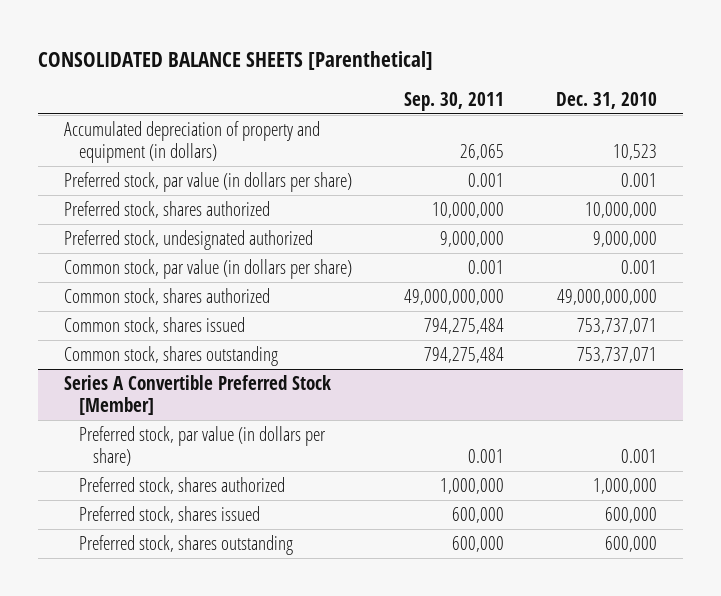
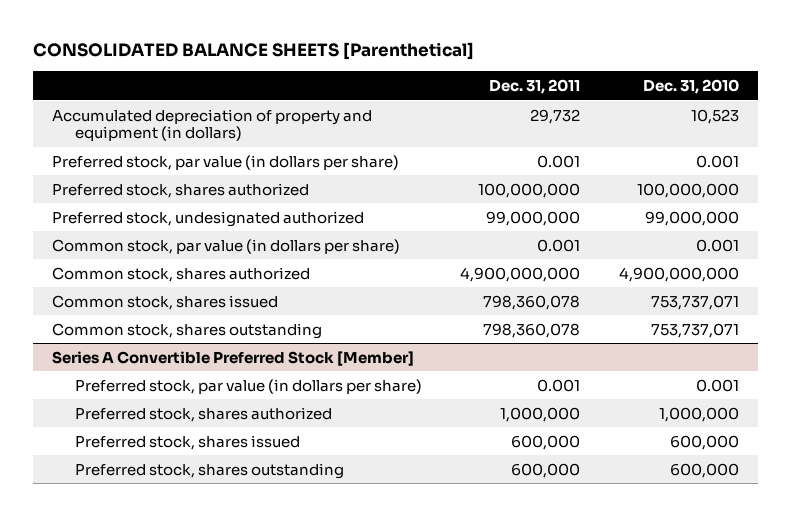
- | Sep. 30, 2011 | Dec. 31, 2010
+ | Dec. 31, 2011 | Dec. 31, 2010
- Preferred stock, shares authorized | 10,000,000 | 10,000,000
- Preferred stock, undesignated authorized | 9,000,000 | 9,000,000
+ Preferred stock, shares authorized | 100,000,000 | 100,000,000
+ Preferred stock, undesignated authorized | 99,000,000 | 99,000,000
- Common stock, shares authorized | 49,000,000,000 | 49,000,000,000
+ Common stock, shares authorized | 4,900,000,000 | 4,900,000,000

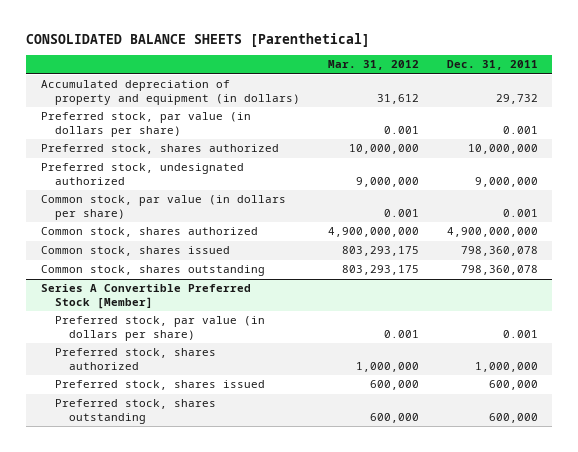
- | Dec. 31, 2011 | Dec. 31, 2010
+ | Mar. 31, 2012 | Dec. 31, 2011
- Preferred stock, shares authorized | 100,000,000 | 100,000,000
- Preferred stock, undesignated authorized | 99,000,000 | 99,000,000
+ Preferred stock, shares authorized | 10,000,000 | 10,000,000
+ Preferred stock, undesignated authorized | 9,000,000 | 9,000,000

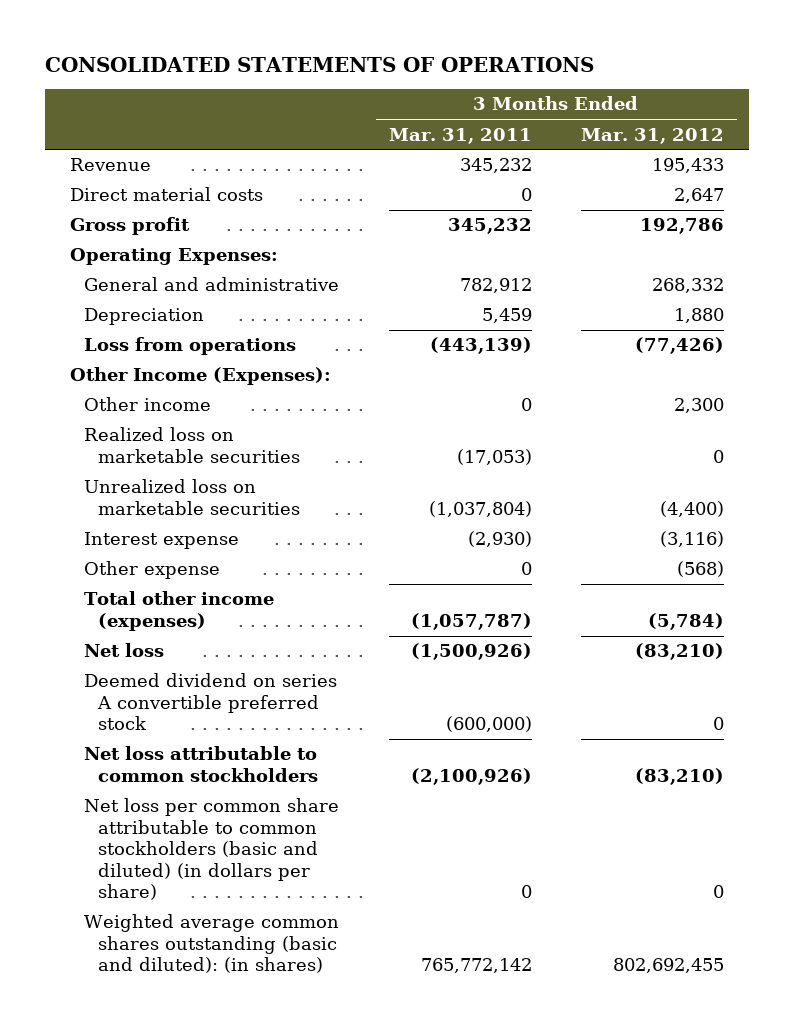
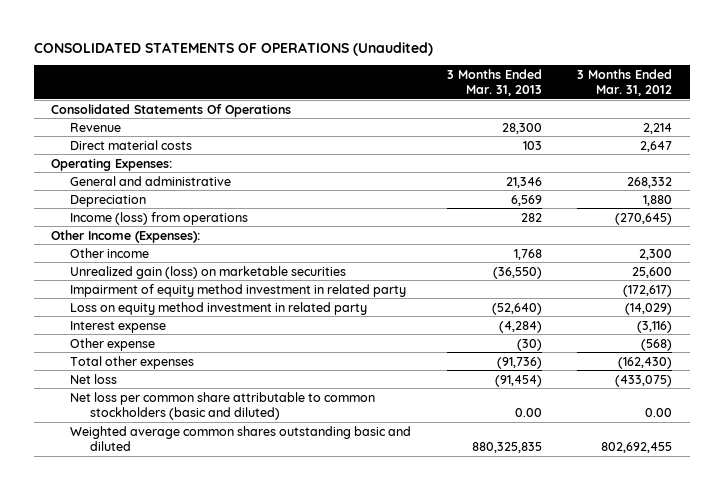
- CONSOLIDATED STATEMENTS OF OPERATIONS
+ CONSOLIDATED STATEMENTS OF OPERATIONS (Unaudited)
- | 3 Months Ended Mar. 31, 2011 | 3 Months Ended Mar. 31, 2012
+ | 3 Months Ended Mar. 31, 2013 | 3 Months Ended Mar. 31, 2012
- Revenue | 345,232 | 195,433
+ Consolidated Statements Of Operations
+ Revenue | 28,300 | 2,214
- Gross profit | 345,232 | 192,786
- Loss from operations | (443,139) | (77,426)
+ Income (loss) from operations | 282 | (270,645)
- Realized loss on marketable securities | (17,053) | 0
- Unrealized loss on marketable securities | (1,037,804) | (4,400)
+ Unrealized gain (loss) on marketable securities | (36,550) | 25,600
+ Impairment of equity method investment in related party | | (172,617)
+ Loss on equity method investment in related party | (52,640) | (14,029)
- Total other income (expenses) | (1,057,787) | (5,784)
- Net loss | (1,500,926) | (83,210)
- Deemed dividend on series A convertible preferred stock | (600,000) | 0
- Net loss attributable to common stockholders | (2,100,926) | (83,210)
- Net loss per common share attributable to common stockholders (basic and diluted) (in dollars per share) | 0 | 0
- Weighted average common shares outstanding (basic and diluted): (in shares) | 765,772,142 | 802,692,455
+ Total other expenses | (91,736) | (162,430)
+ Net loss | (91,454) | (433,075)
+ Net loss per common share attributable to common stockholders (basic and diluted) | 0.00 | 0.00
+ Weighted average common shares outstanding basic and diluted | 880,325,835 | 802,692,455

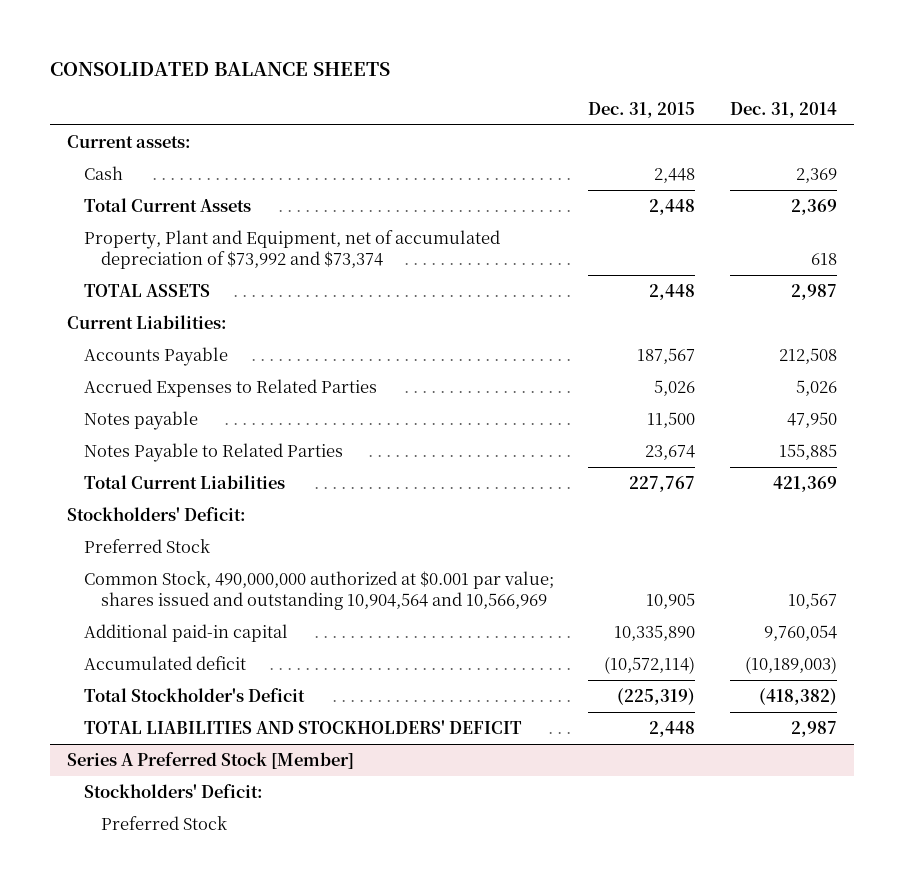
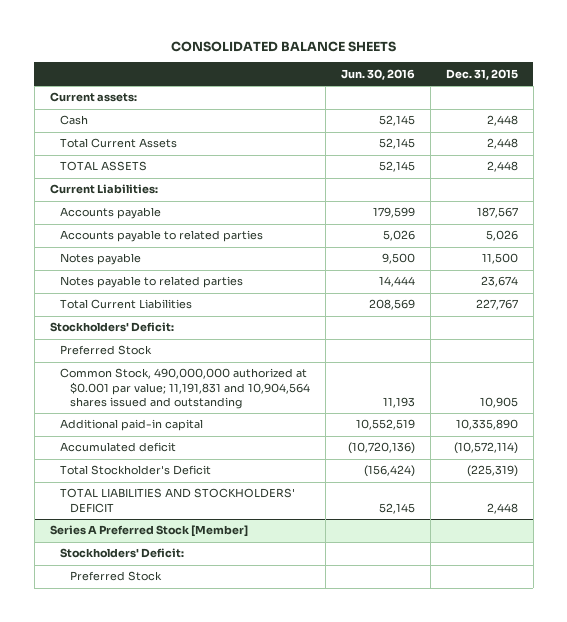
- | Dec. 31, 2015 | Dec. 31, 2014
+ | Jun. 30, 2016 | Dec. 31, 2015
- Property, Plant and Equipment, net of accumulated depreciation of $73,992 and $73,374 | | 618
- Accounts Payable | 187,567 | 212,508
- Accrued Expenses to Related Parties | 5,026 | 5,026
+ Accounts payable | 179,599 | 187,567
+ Accounts payable to related parties | 5,026 | 5,026
- Notes Payable to Related Parties | 23,674 | 155,885
+ Notes payable to related parties | 14,444 | 23,674
- Common Stock, 490,000,000 authorized at $0.001 par value; shares issued and outstanding 10,904,564 and 10,566,969 | 10,905 | 10,567
+ Common Stock, 490,000,000 authorized at $0.001 par value; 11,191,831 and 10,904,564 shares issued and outstanding | 11,193 | 10,905

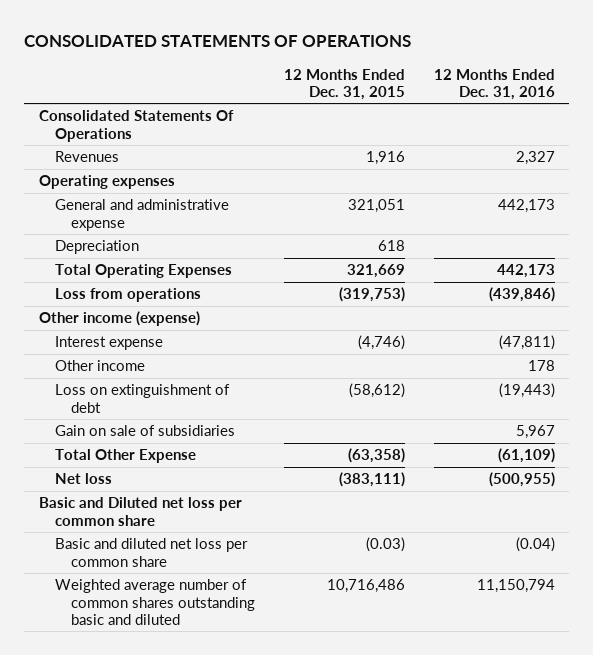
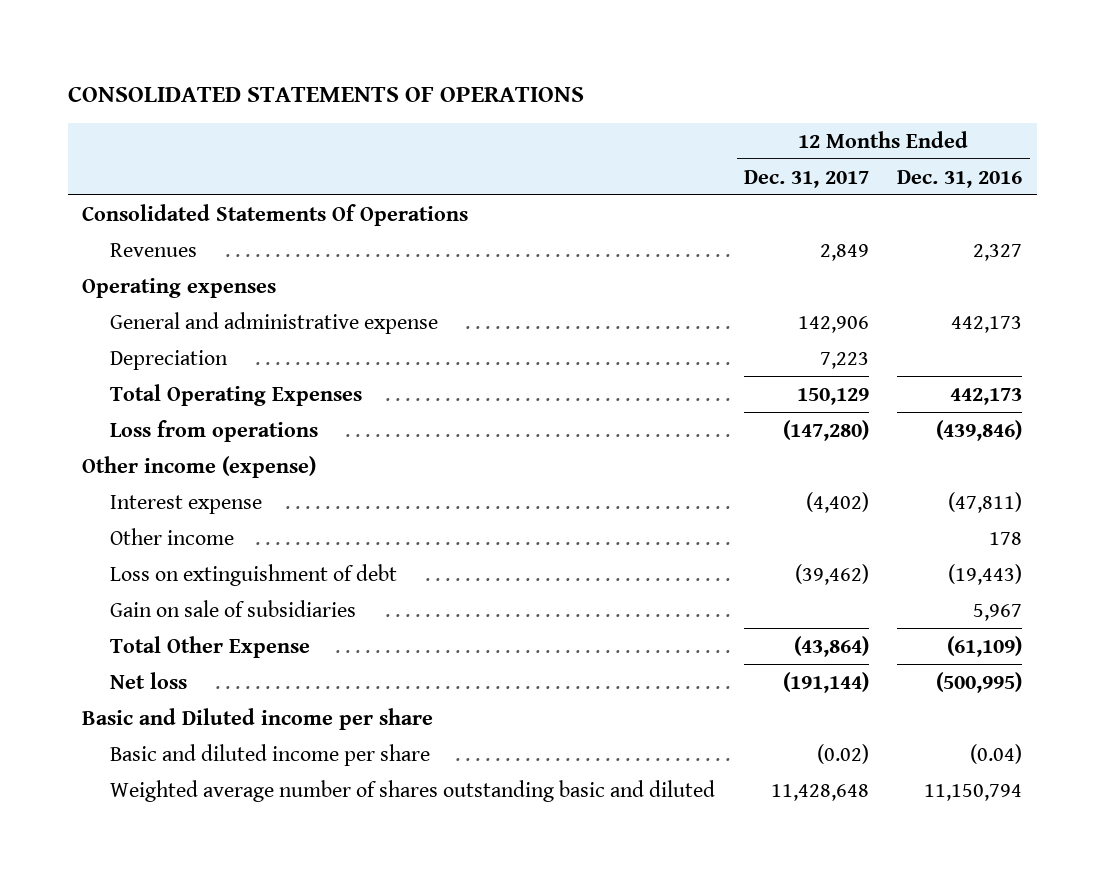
- | 12 Months Ended Dec. 31, 2015 | 12 Months Ended Dec. 31, 2016
+ | 12 Months Ended Dec. 31, 2017 | 12 Months Ended Dec. 31, 2016
- Net loss | (383,111) | (500,955)
- Basic and Diluted net loss per common share
- Basic and diluted net loss per common share | (0.03) | (0.04)
- Weighted average number of common shares outstanding basic and diluted | 10,716,486 | 11,150,794
+ Net loss | (191,144) | (500,995)
+ Basic and Diluted income per share
+ Basic and diluted income per share | (0.02) | (0.04)
+ Weighted average number of shares outstanding basic and diluted | 11,428,648 | 11,150,794

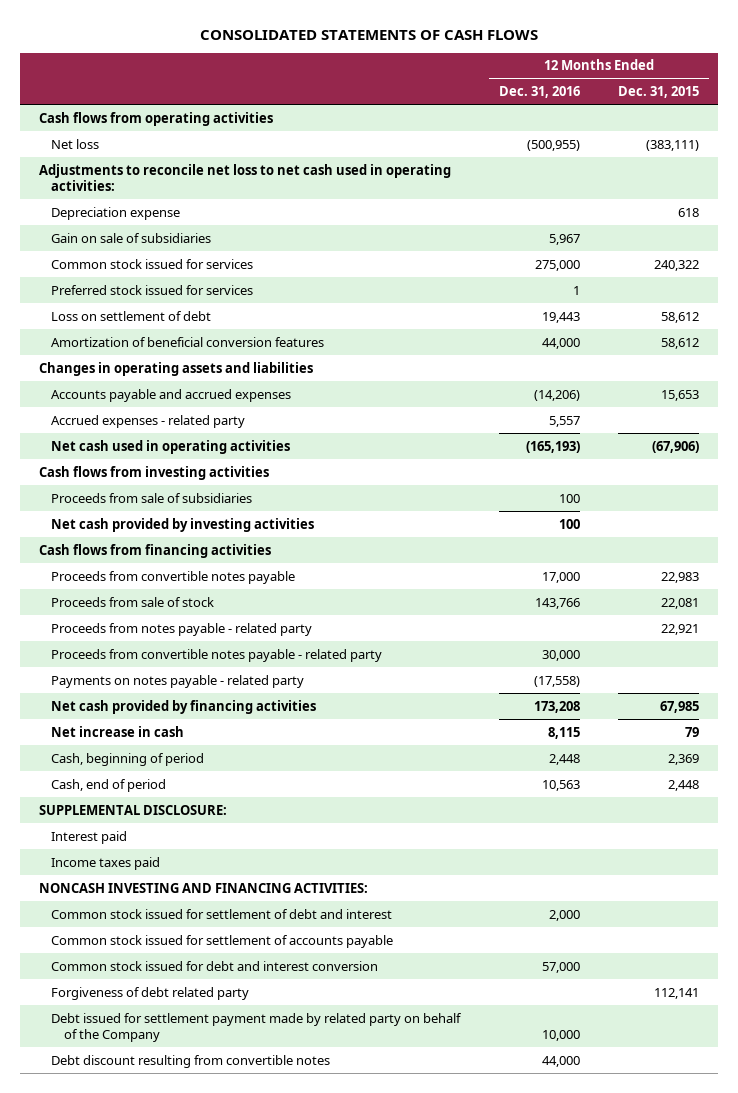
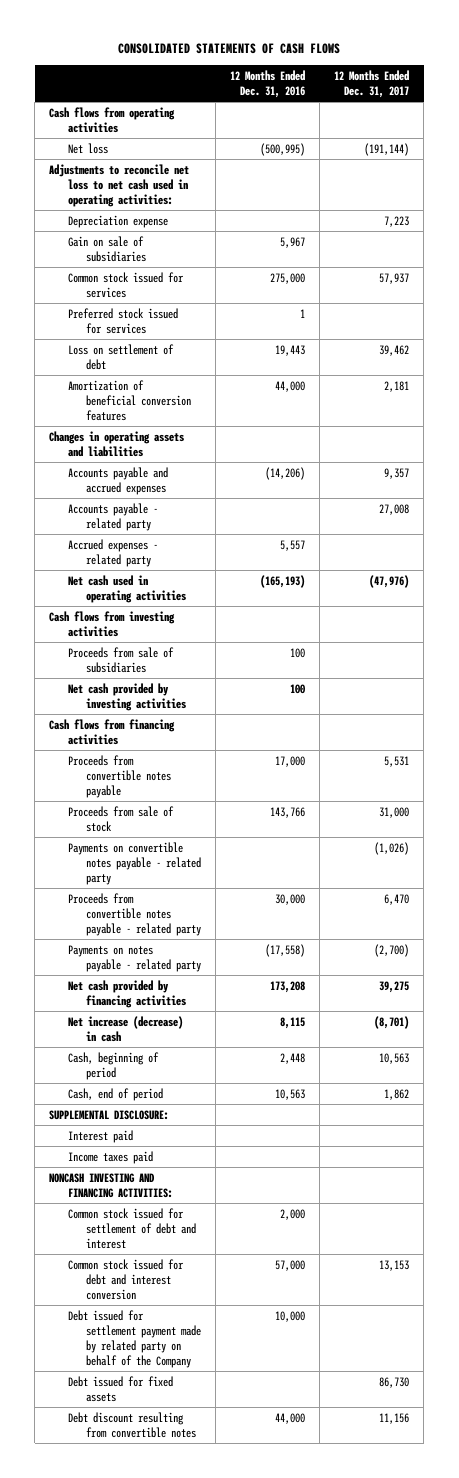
- | 12 Months Ended Dec. 31, 2016 | 12 Months Ended Dec. 31, 2015
+ | 12 Months Ended Dec. 31, 2016 | 12 Months Ended Dec. 31, 2017
- Net loss | (500,955) | (383,111)
+ Net loss | (500,995) | (191,144)
+ Accounts payable - related party | | 27,008
- Proceeds from notes payable - related party | | 22,921
+ Payments on convertible notes payable - related party | | (1,026)
- Net increase in cash | 8,115 | 79
+ Net increase (decrease) in cash | 8,115 | (8,701)
- Common stock issued for settlement of accounts payable
- Forgiveness of debt related party | | 112,141
+ Debt issued for fixed assets | | 86,730

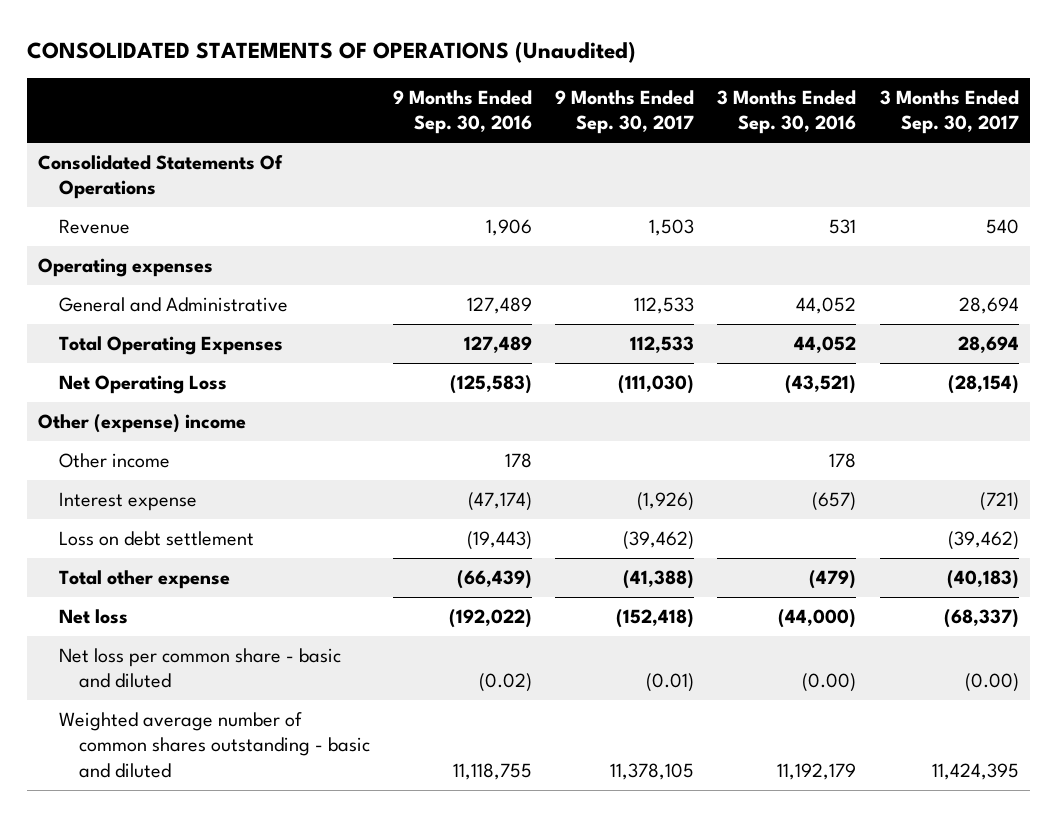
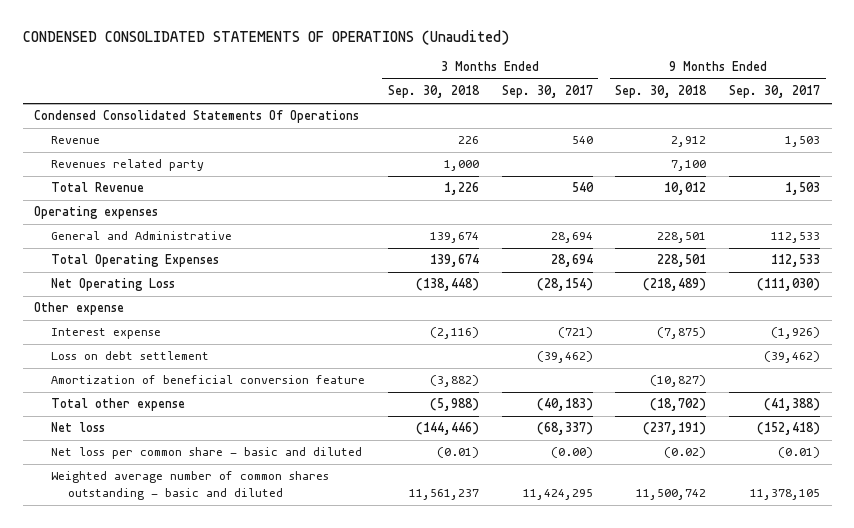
- CONSOLIDATED STATEMENTS OF OPERATIONS (Unaudited)
+ CONDENSED CONSOLIDATED STATEMENTS OF OPERATIONS (Unaudited)
- | 9 Months Ended Sep. 30, 2016 | 9 Months Ended Sep. 30, 2017 | 3 Months Ended Sep. 30, 2016 | 3 Months Ended Sep. 30, 2017
+ | 3 Months Ended Sep. 30, 2018 | 3 Months Ended Sep. 30, 2017 | 9 Months Ended Sep. 30, 2018 | 9 Months Ended Sep. 30, 2017
- Consolidated Statements Of Operations
+ Condensed Consolidated Statements Of Operations
+ Revenues related party | 1,000 | | 7,100 |
+ Total Revenue | 1,226 | 540 | 10,012 | 1,503
- Other (expense) income
- Other income | 178 | | 178 |
+ Other expense
+ Amortization of beneficial conversion feature | (3,882) | | (10,827) |
- Weighted average number of common shares outstanding - basic and diluted | 11,118,755 | 11,378,105 | 11,192,179 | 11,424,395
+ Weighted average number of common shares outstanding - basic and diluted | 11,561,237 | 11,424,295 | 11,500,742 | 11,378,105

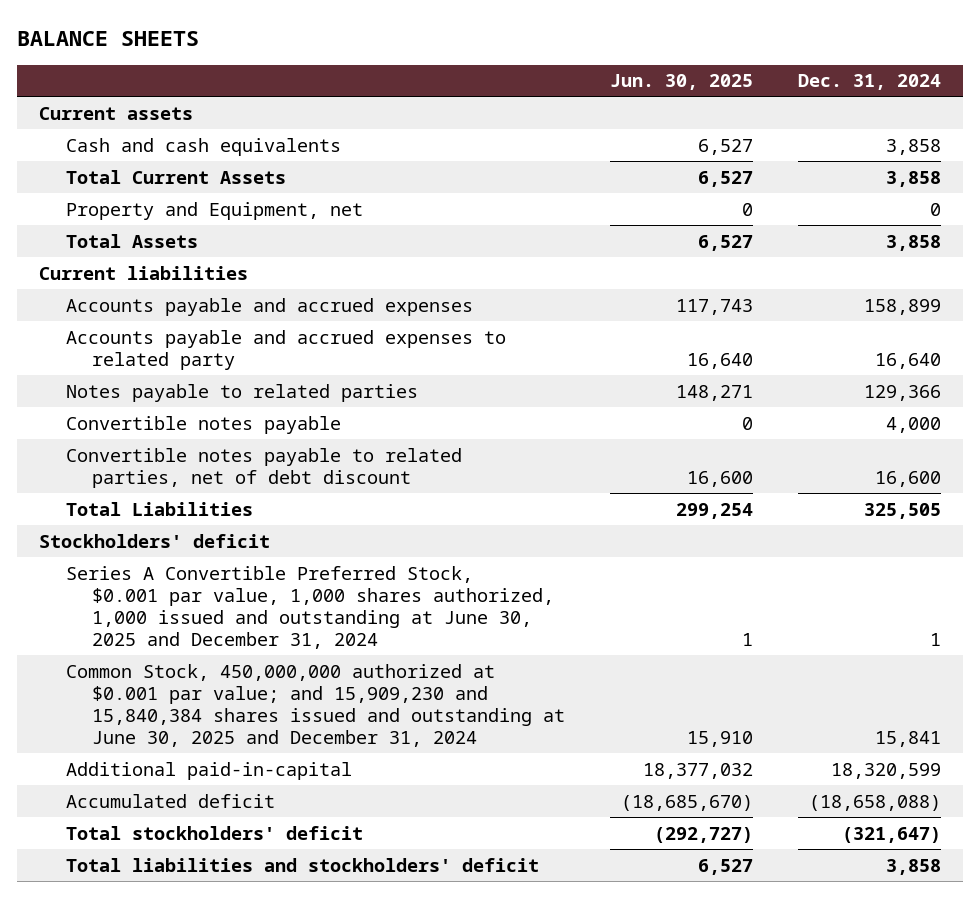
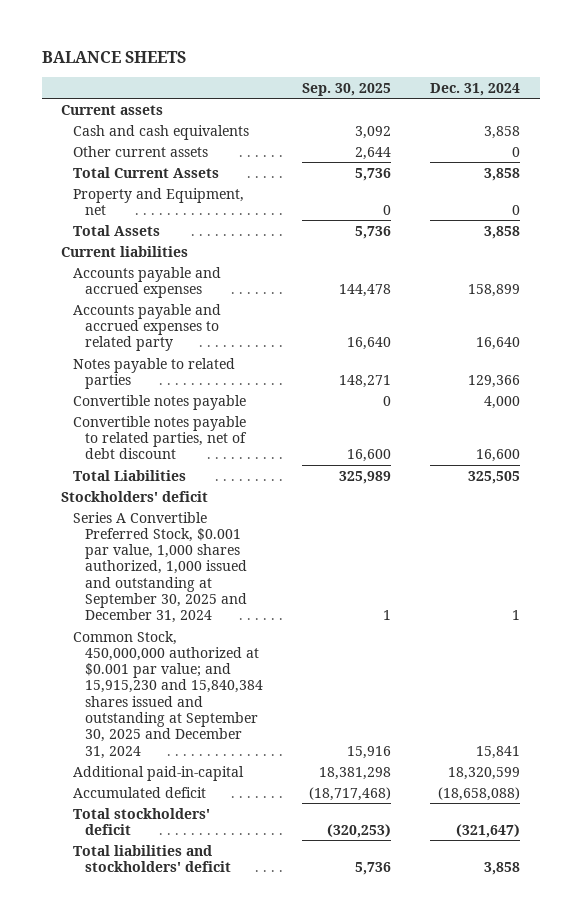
- | Jun. 30, 2025 | Dec. 31, 2024
+ | Sep. 30, 2025 | Dec. 31, 2024
+ Other current assets | 2,644 | 0
- Series A Convertible Preferred Stock, $0.001 par value, 1,000 shares authorized, 1,000 issued and outstanding at June 30, 2025 and December 31, 2024 | 1 | 1
- Common Stock, 450,000,000 authorized at $0.001 par value; and 15,909,230 and 15,840,384 shares issued and outstanding at June 30, 2025 and December 31, 2024 | 15,910 | 15,841
+ Series A Convertible Preferred Stock, $0.001 par value, 1,000 shares authorized, 1,000 issued and outstanding at September 30, 2025 and December 31, 2024 | 1 | 1
+ Common Stock, 450,000,000 authorized at $0.001 par value; and 15,915,230 and 15,840,384 shares issued and outstanding at September 30, 2025 and December 31, 2024 | 15,916 | 15,841

